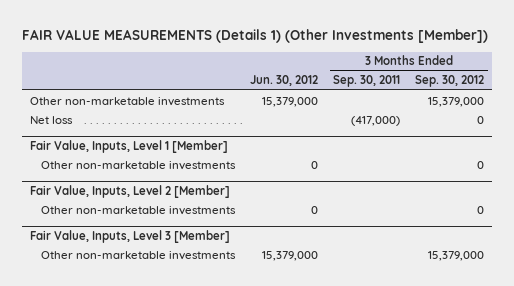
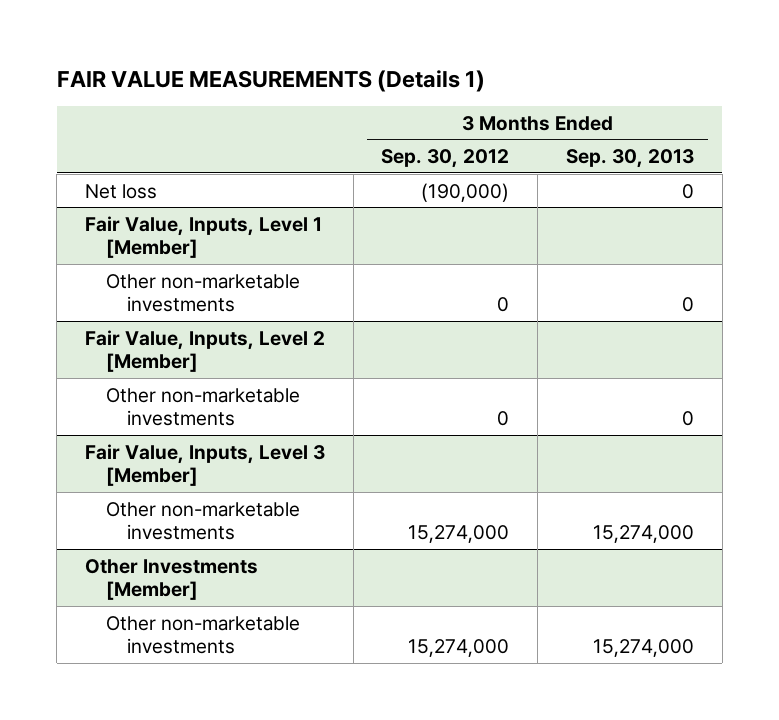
- FAIR VALUE MEASUREMENTS (Details 1) (Other Investments [Member])
+ FAIR VALUE MEASUREMENTS (Details 1)
- | Jun. 30, 2012 | 3 Months Ended Sep. 30, 2011 | 3 Months Ended Sep. 30, 2012
+ | 3 Months Ended Sep. 30, 2012 | 3 Months Ended Sep. 30, 2013
- Other non-marketable investments | 15,379,000 | | 15,379,000
- Net loss | | (417,000) | 0
+ Net loss | (190,000) | 0
@ Fair Value, Inputs, Level 3 [Member]
- Other non-marketable investments | 15,379,000 | | 15,379,000
+ Other non-marketable investments | 15,274,000 | 15,274,000
+ Other Investments [Member]
+ Other non-marketable investments | 15,274,000 | 15,274,000

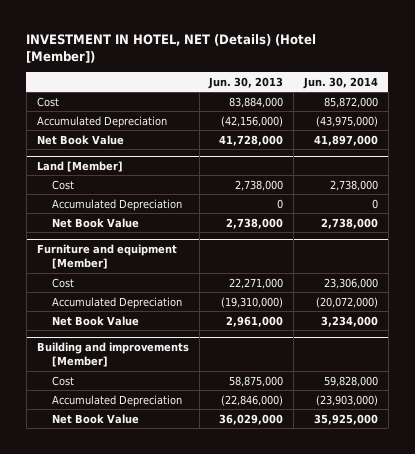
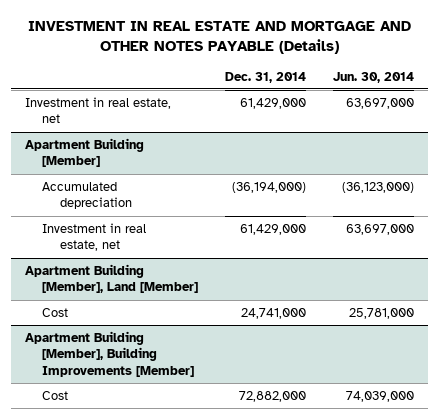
- INVESTMENT IN HOTEL, NET (Details) (Hotel [Member])
+ INVESTMENT IN REAL ESTATE AND MORTGAGE AND OTHER NOTES PAYABLE (Details)
- | Jun. 30, 2013 | Jun. 30, 2014
+ | Dec. 31, 2014 | Jun. 30, 2014
- Cost | 83,884,000 | 85,872,000
- Accumulated Depreciation | (42,156,000) | (43,975,000)
- Net Book Value | 41,728,000 | 41,897,000
- Land [Member]
- Cost | 2,738,000 | 2,738,000
- Accumulated Depreciation | 0 | 0
- Net Book Value | 2,738,000 | 2,738,000
- Furniture and equipment [Member]
- Cost | 22,271,000 | 23,306,000
- Accumulated Depreciation | (19,310,000) | (20,072,000)
- Net Book Value | 2,961,000 | 3,234,000
- Building and improvements [Member]
- Cost | 58,875,000 | 59,828,000
- Accumulated Depreciation | (22,846,000) | (23,903,000)
- Net Book Value | 36,029,000 | 35,925,000
+ Investment in real estate, net | 61,429,000 | 63,697,000
+ Apartment Building [Member]
+ Accumulated depreciation | (36,194,000) | (36,123,000)
+ Investment in real estate, net | 61,429,000 | 63,697,000
+ Apartment Building [Member], Land [Member]
+ Cost | 24,741,000 | 25,781,000
+ Apartment Building [Member], Building Improvements [Member]
+ Cost | 72,882,000 | 74,039,000

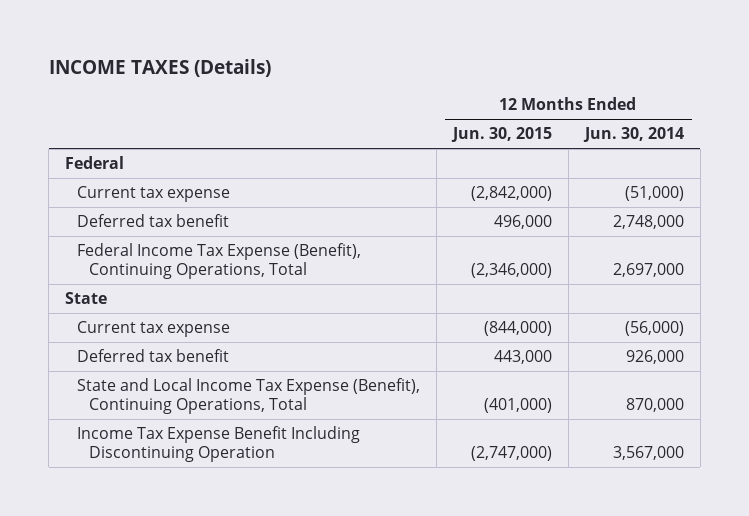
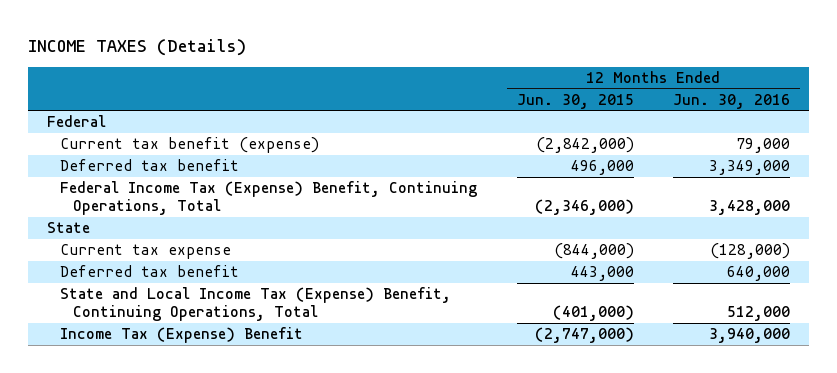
- | 12 Months Ended Jun. 30, 2015 | 12 Months Ended Jun. 30, 2014
+ | 12 Months Ended Jun. 30, 2015 | 12 Months Ended Jun. 30, 2016
- Current tax expense | (2,842,000) | (51,000)
+ Current tax benefit (expense) | (2,842,000) | 79,000
- Federal Income Tax Expense (Benefit), Continuing Operations, Total | (2,346,000) | 2,697,000
+ Federal Income Tax (Expense) Benefit, Continuing Operations, Total | (2,346,000) | 3,428,000
- State and Local Income Tax Expense (Benefit), Continuing Operations, Total | (401,000) | 870,000
- Income Tax Expense Benefit Including Discontinuing Operation | (2,747,000) | 3,567,000
+ State and Local Income Tax (Expense) Benefit, Continuing Operations, Total | (401,000) | 512,000
+ Income Tax (Expense) Benefit | (2,747,000) | 3,940,000

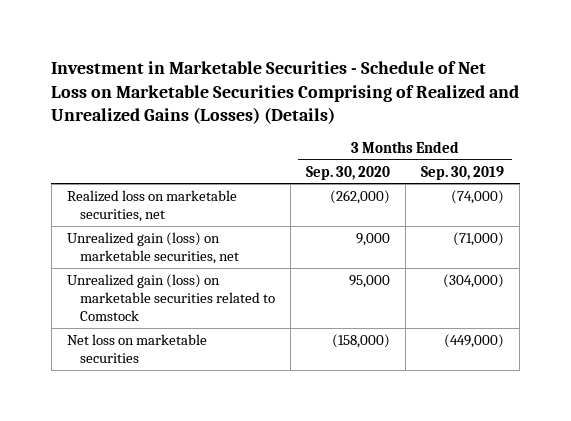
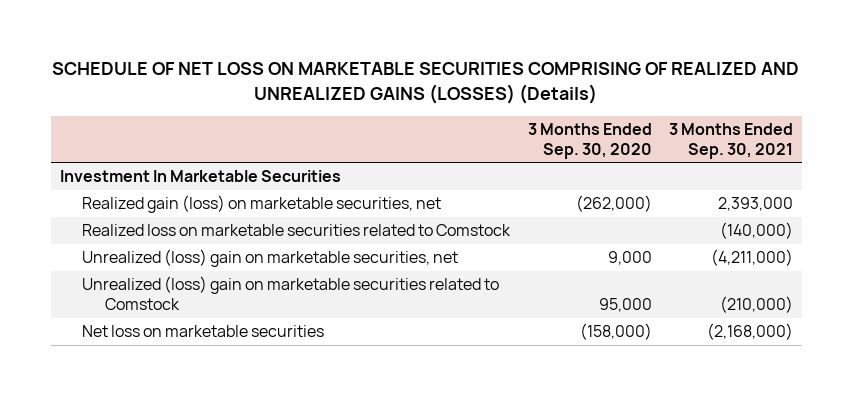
- Investment in Marketable Securities - Schedule of Net Loss on Marketable Securities Comprising of Realized and Unrealized Gains (Losses) (Details)
+ SCHEDULE OF NET LOSS ON MARKETABLE SECURITIES COMPRISING OF REALIZED AND UNREALIZED GAINS (LOSSES) (Details)
- | 3 Months Ended Sep. 30, 2020 | 3 Months Ended Sep. 30, 2019
+ | 3 Months Ended Sep. 30, 2020 | 3 Months Ended Sep. 30, 2021
- Realized loss on marketable securities, net | (262,000) | (74,000)
- Unrealized gain (loss) on marketable securities, net | 9,000 | (71,000)
- Unrealized gain (loss) on marketable securities related to Comstock | 95,000 | (304,000)
+ Investment In Marketable Securities
+ Realized gain (loss) on marketable securities, net | (262,000) | 2,393,000
+ Realized loss on marketable securities related to Comstock | | (140,000)
+ Unrealized (loss) gain on marketable securities, net | 9,000 | (4,211,000)
+ Unrealized (loss) gain on marketable securities related to Comstock | 95,000 | (210,000)

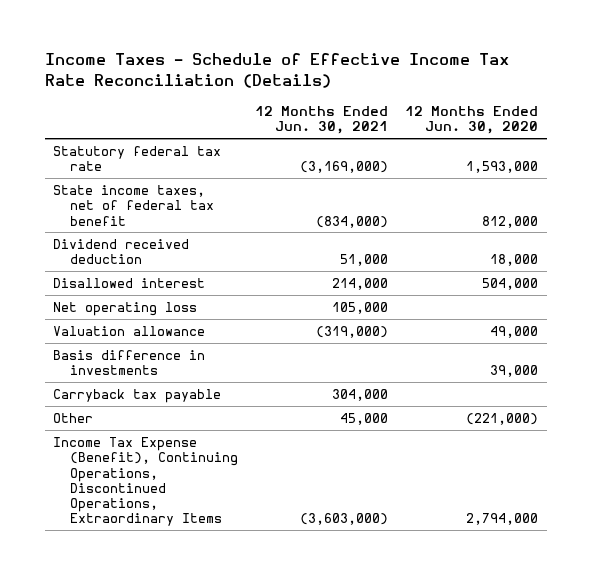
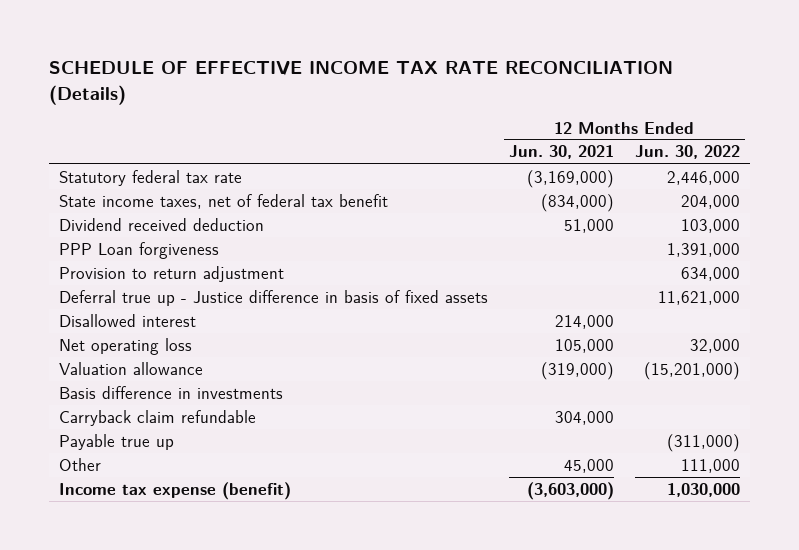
- Income Taxes - Schedule of Effective Income Tax Rate Reconciliation (Details)
+ SCHEDULE OF EFFECTIVE INCOME TAX RATE RECONCILIATION (Details)
- | 12 Months Ended Jun. 30, 2021 | 12 Months Ended Jun. 30, 2020
+ | 12 Months Ended Jun. 30, 2021 | 12 Months Ended Jun. 30, 2022
+ PPP Loan forgiveness | | 1,391,000
+ Provision to return adjustment | | 634,000
+ Deferral true up - Justice difference in basis of fixed assets | | 11,621,000
- Carryback tax payable | 304,000 |
+ Carryback claim refundable | 304,000 |
+ Payable true up | | (311,000)
- Income Tax Expense (Benefit), Continuing Operations, Discontinued Operations, Extraordinary Items | (3,603,000) | 2,794,000
+ Income tax expense (benefit) | (3,603,000) | 1,030,000

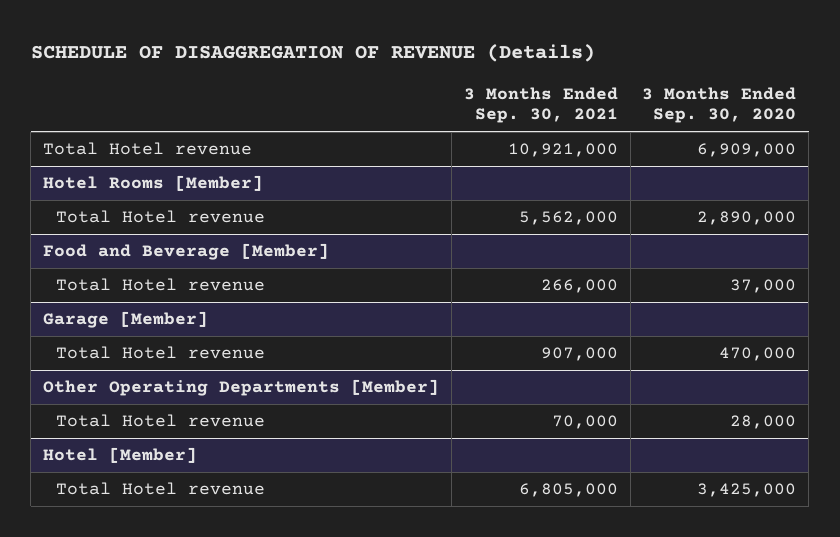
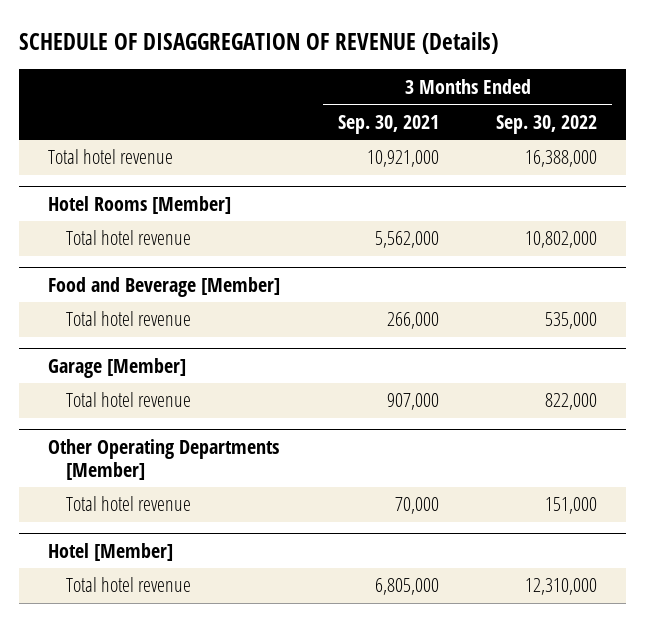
- | 3 Months Ended Sep. 30, 2021 | 3 Months Ended Sep. 30, 2020
+ | 3 Months Ended Sep. 30, 2021 | 3 Months Ended Sep. 30, 2022
- Total Hotel revenue | 10,921,000 | 6,909,000
+ Total hotel revenue | 10,921,000 | 16,388,000
@ Hotel Rooms [Member]
- Total Hotel revenue | 5,562,000 | 2,890,000
+ Total hotel revenue | 5,562,000 | 10,802,000
@ Food and Beverage [Member]
- Total Hotel revenue | 266,000 | 37,000
+ Total hotel revenue | 266,000 | 535,000
@ Garage [Member]
- Total Hotel revenue | 907,000 | 470,000
+ Total hotel revenue | 907,000 | 822,000
@ Other Operating Departments [Member]
- Total Hotel revenue | 70,000 | 28,000
+ Total hotel revenue | 70,000 | 151,000
@ Hotel [Member]
- Total Hotel revenue | 6,805,000 | 3,425,000
+ Total hotel revenue | 6,805,000 | 12,310,000

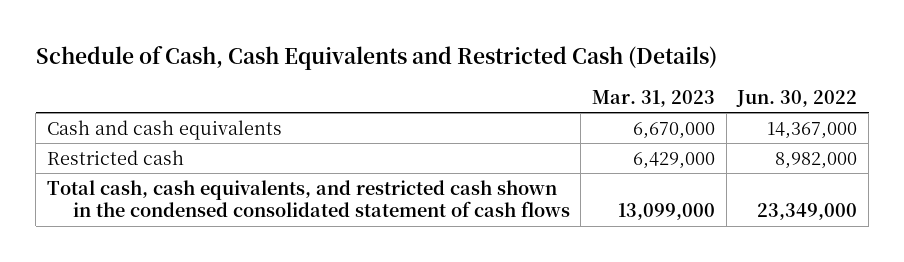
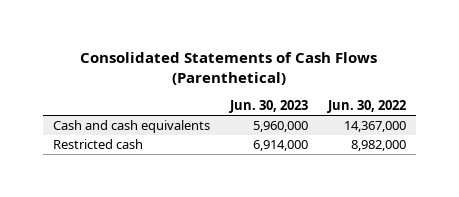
- Schedule of Cash, Cash Equivalents and Restricted Cash (Details)
+ Consolidated Statements of Cash Flows (Parenthetical)
- | Mar. 31, 2023 | Jun. 30, 2022
+ | Jun. 30, 2023 | Jun. 30, 2022
- Total cash, cash equivalents, and restricted cash shown in the condensed consolidated statement of cash flows | 13,099,000 | 23,349,000

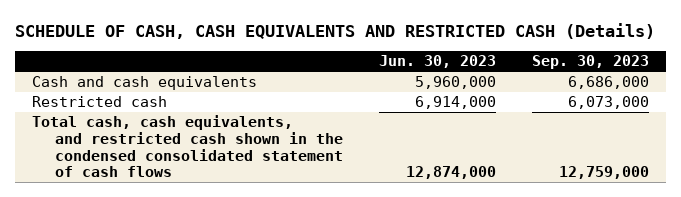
- Consolidated Statements of Cash Flows (Parenthetical)
+ SCHEDULE OF CASH, CASH EQUIVALENTS AND RESTRICTED CASH (Details)
- | Jun. 30, 2023 | Jun. 30, 2022
+ | Jun. 30, 2023 | Sep. 30, 2023
+ Total cash, cash equivalents, and restricted cash shown in the condensed consolidated statement of cash flows | 12,874,000 | 12,759,000

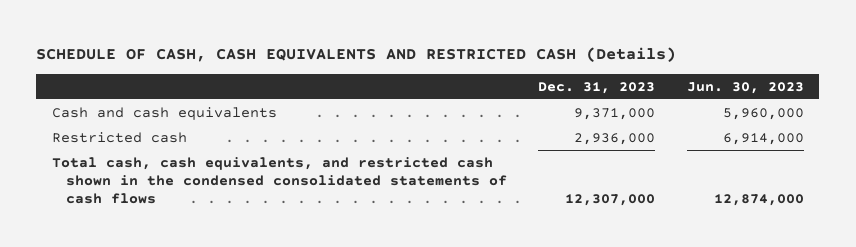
- | Jun. 30, 2023 | Sep. 30, 2023
+ | Dec. 31, 2023 | Jun. 30, 2023
- Total cash, cash equivalents, and restricted cash shown in the condensed consolidated statement of cash flows | 12,874,000 | 12,759,000
+ Total cash, cash equivalents, and restricted cash shown in the condensed consolidated statements of cash flows | 12,307,000 | 12,874,000

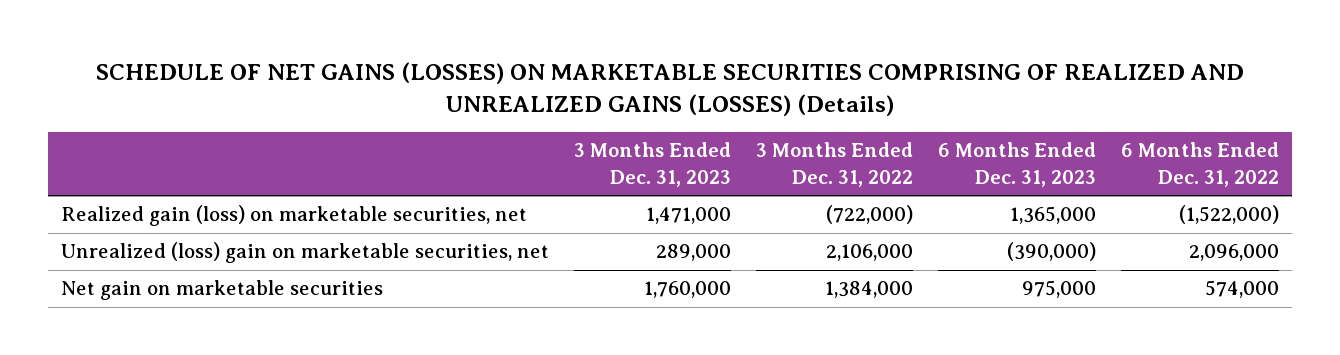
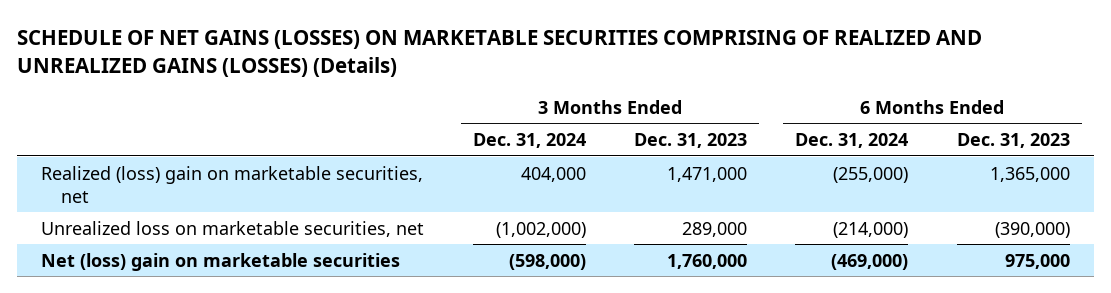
- | 3 Months Ended Dec. 31, 2023 | 3 Months Ended Dec. 31, 2022 | 6 Months Ended Dec. 31, 2023 | 6 Months Ended Dec. 31, 2022
+ | 3 Months Ended Dec. 31, 2024 | 3 Months Ended Dec. 31, 2023 | 6 Months Ended Dec. 31, 2024 | 6 Months Ended Dec. 31, 2023
- Realized gain (loss) on marketable securities, net | 1,471,000 | (722,000) | 1,365,000 | (1,522,000)
- Unrealized (loss) gain on marketable securities, net | 289,000 | 2,106,000 | (390,000) | 2,096,000
- Net gain on marketable securities | 1,760,000 | 1,384,000 | 975,000 | 574,000
+ Realized (loss) gain on marketable securities, net | 404,000 | 1,471,000 | (255,000) | 1,365,000
+ Unrealized loss on marketable securities, net | (1,002,000) | 289,000 | (214,000) | (390,000)
+ Net (loss) gain on marketable securities | (598,000) | 1,760,000 | (469,000) | 975,000

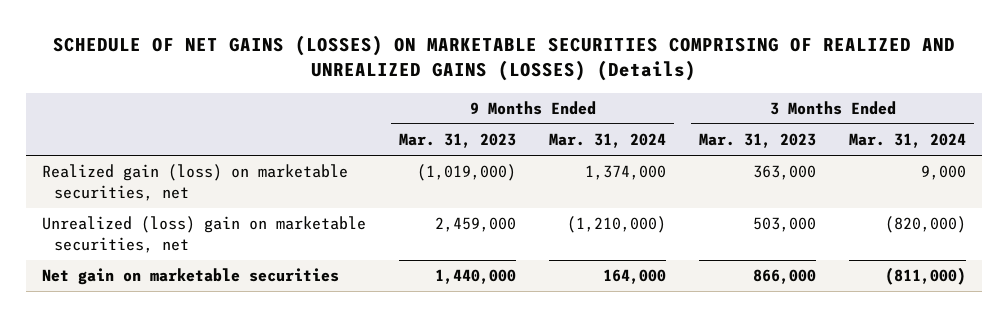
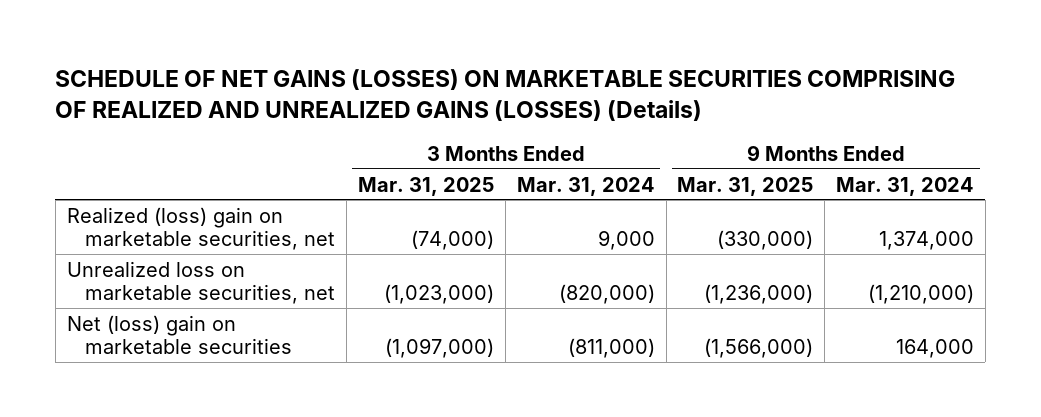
- | 9 Months Ended Mar. 31, 2023 | 9 Months Ended Mar. 31, 2024 | 3 Months Ended Mar. 31, 2023 | 3 Months Ended Mar. 31, 2024
+ | 3 Months Ended Mar. 31, 2025 | 3 Months Ended Mar. 31, 2024 | 9 Months Ended Mar. 31, 2025 | 9 Months Ended Mar. 31, 2024
- Realized gain (loss) on marketable securities, net | (1,019,000) | 1,374,000 | 363,000 | 9,000
- Unrealized (loss) gain on marketable securities, net | 2,459,000 | (1,210,000) | 503,000 | (820,000)
- Net gain on marketable securities | 1,440,000 | 164,000 | 866,000 | (811,000)
+ Realized (loss) gain on marketable securities, net | (74,000) | 9,000 | (330,000) | 1,374,000
+ Unrealized loss on marketable securities, net | (1,023,000) | (820,000) | (1,236,000) | (1,210,000)
+ Net (loss) gain on marketable securities | (1,097,000) | (811,000) | (1,566,000) | 164,000

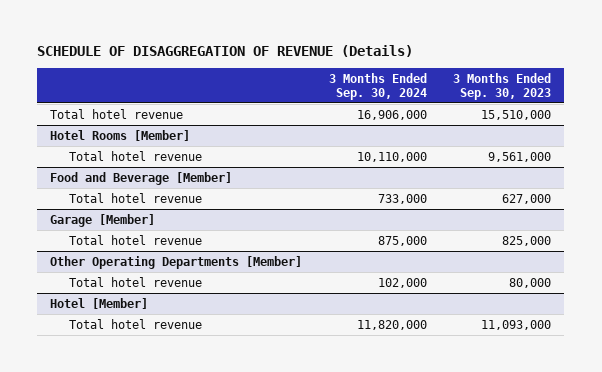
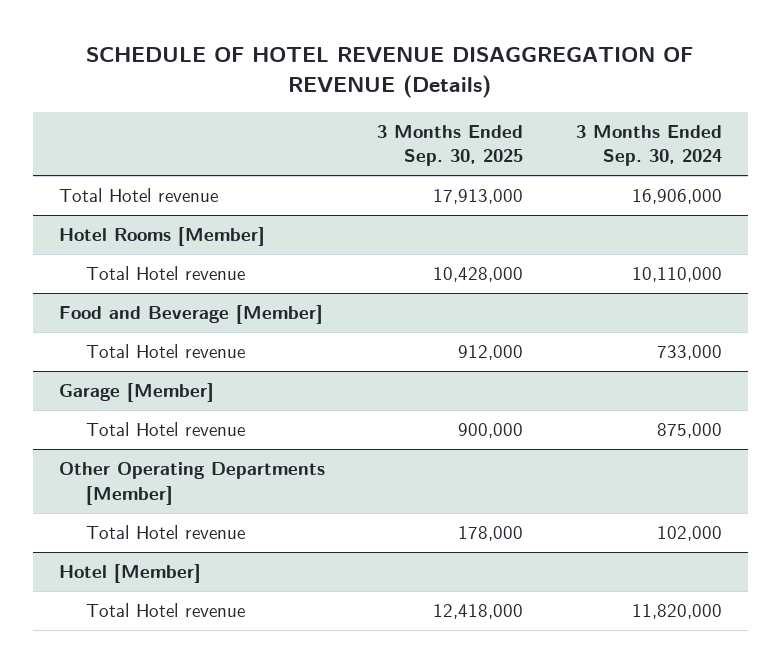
- SCHEDULE OF DISAGGREGATION OF REVENUE (Details)
+ SCHEDULE OF HOTEL REVENUE DISAGGREGATION OF REVENUE (Details)
- | 3 Months Ended Sep. 30, 2024 | 3 Months Ended Sep. 30, 2023
+ | 3 Months Ended Sep. 30, 2025 | 3 Months Ended Sep. 30, 2024
- Total hotel revenue | 16,906,000 | 15,510,000
+ Total Hotel revenue | 17,913,000 | 16,906,000
@ Hotel Rooms [Member]
- Total hotel revenue | 10,110,000 | 9,561,000
+ Total Hotel revenue | 10,428,000 | 10,110,000
@ Food and Beverage [Member]
- Total hotel revenue | 733,000 | 627,000
+ Total Hotel revenue | 912,000 | 733,000
@ Garage [Member]
- Total hotel revenue | 875,000 | 825,000
+ Total Hotel revenue | 900,000 | 875,000
@ Other Operating Departments [Member]
- Total hotel revenue | 102,000 | 80,000
+ Total Hotel revenue | 178,000 | 102,000
@ Hotel [Member]
- Total hotel revenue | 11,820,000 | 11,093,000
+ Total Hotel revenue | 12,418,000 | 11,820,000

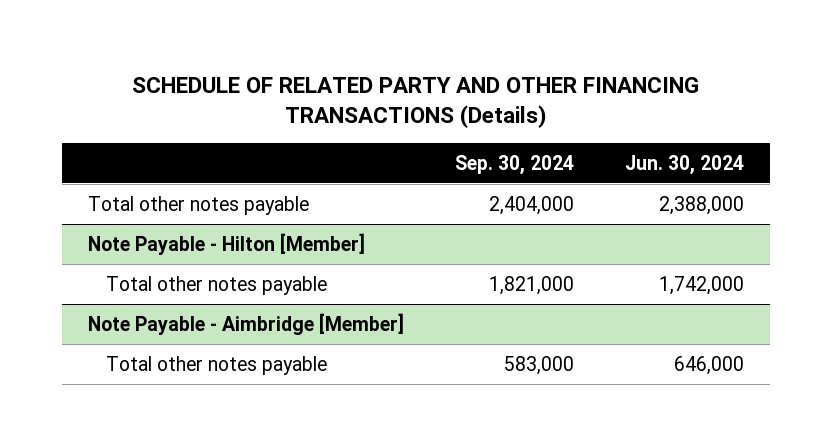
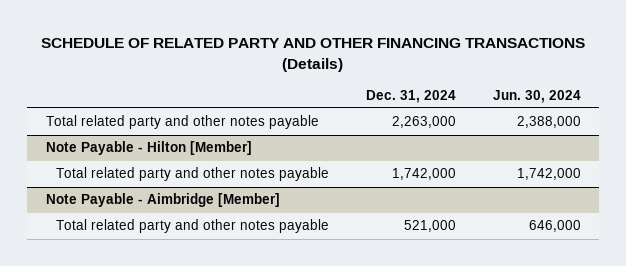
- | Sep. 30, 2024 | Jun. 30, 2024
+ | Dec. 31, 2024 | Jun. 30, 2024
- Total other notes payable | 2,404,000 | 2,388,000
+ Total related party and other notes payable | 2,263,000 | 2,388,000
@ Note Payable - Hilton [Member]
- Total other notes payable | 1,821,000 | 1,742,000
+ Total related party and other notes payable | 1,742,000 | 1,742,000
@ Note Payable - Aimbridge [Member]
- Total other notes payable | 583,000 | 646,000
+ Total related party and other notes payable | 521,000 | 646,000

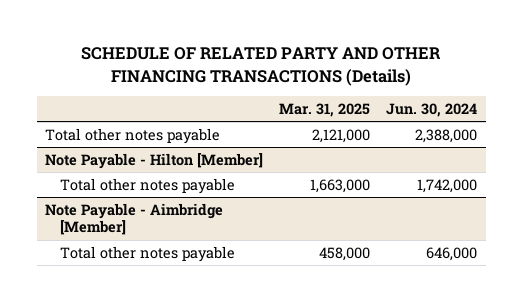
- | Dec. 31, 2024 | Jun. 30, 2024
+ | Mar. 31, 2025 | Jun. 30, 2024
- Total related party and other notes payable | 2,263,000 | 2,388,000
+ Total other notes payable | 2,121,000 | 2,388,000
@ Note Payable - Hilton [Member]
- Total related party and other notes payable | 1,742,000 | 1,742,000
+ Total other notes payable | 1,663,000 | 1,742,000
@ Note Payable - Aimbridge [Member]
- Total related party and other notes payable | 521,000 | 646,000
+ Total other notes payable | 458,000 | 646,000

